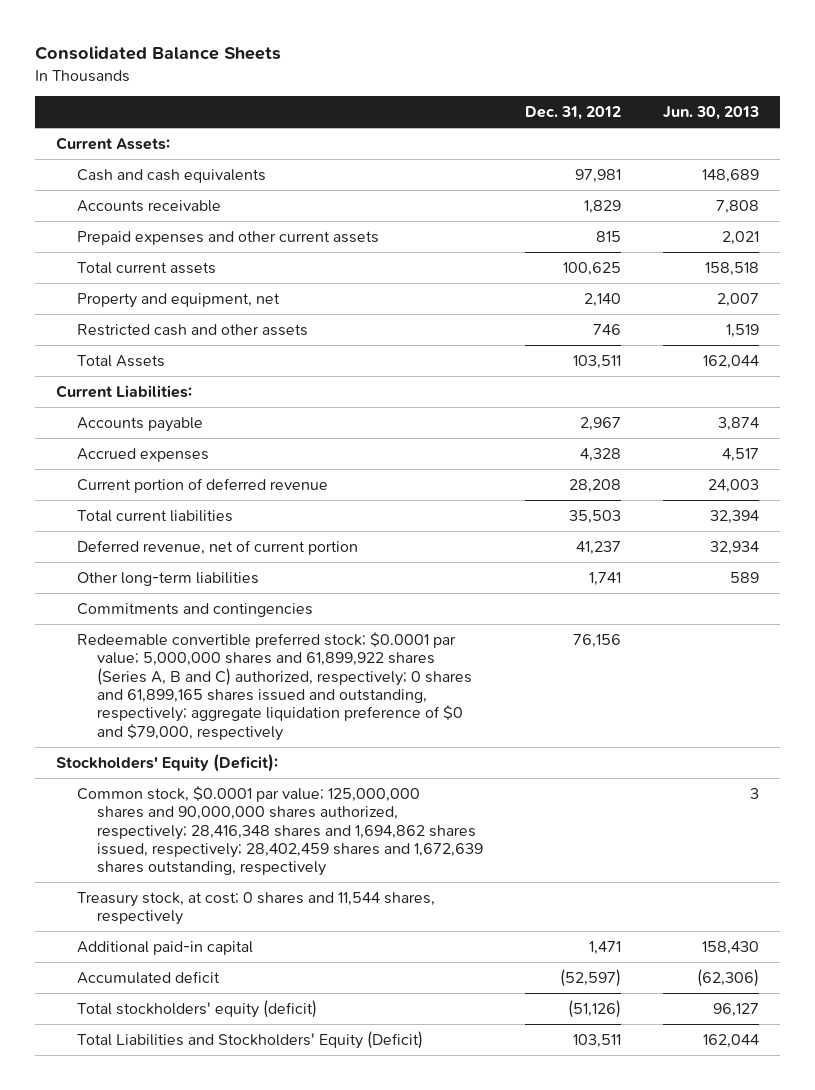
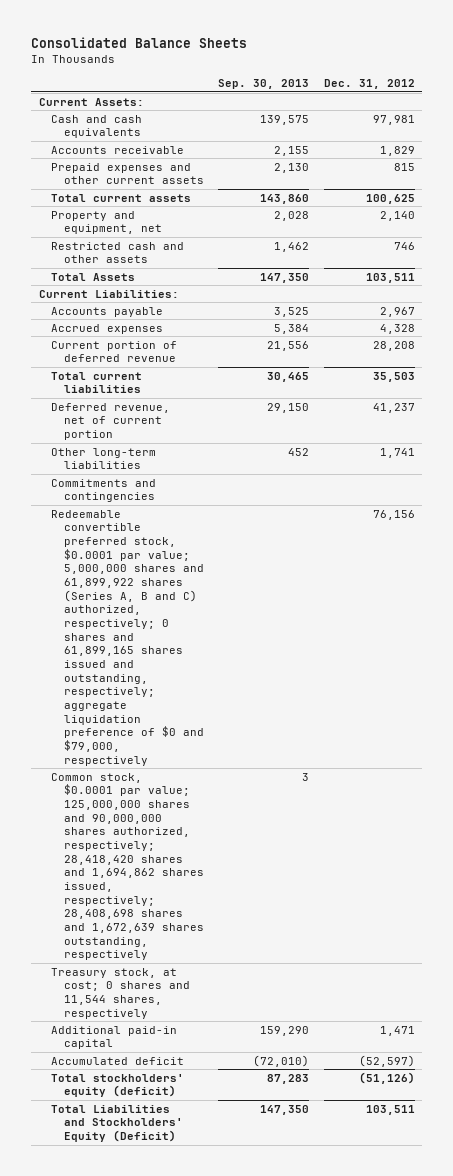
- | Dec. 31, 2012 | Jun. 30, 2013
+ | Sep. 30, 2013 | Dec. 31, 2012
- Redeemable convertible preferred stock; $0.0001 par value; 5,000,000 shares and 61,899,922 shares (Series A, B and C) authorized, respectively; 0 shares and 61,899,165 shares issued and outstanding, respectively; aggregate liquidation preference of $0 and $79,000, respectively | 76,156 |
- Stockholders' Equity (Deficit):
- Common stock, $0.0001 par value; 125,000,000 shares and 90,000,000 shares authorized, respectively; 28,416,348 shares and 1,694,862 shares issued, respectively; 28,402,459 shares and 1,672,639 shares outstanding, respectively | | 3
+ Redeemable convertible preferred stock, $0.0001 par value; 5,000,000 shares and 61,899,922 shares (Series A, B and C) authorized, respectively; 0 shares and 61,899,165 shares issued and outstanding, respectively; aggregate liquidation preference of $0 and $79,000, respectively | | 76,156
+ Common stock, $0.0001 par value; 125,000,000 shares and 90,000,000 shares authorized, respectively; 28,418,420 shares and 1,694,862 shares issued, respectively; 28,408,698 shares and 1,672,639 shares outstanding, respectively | 3 |

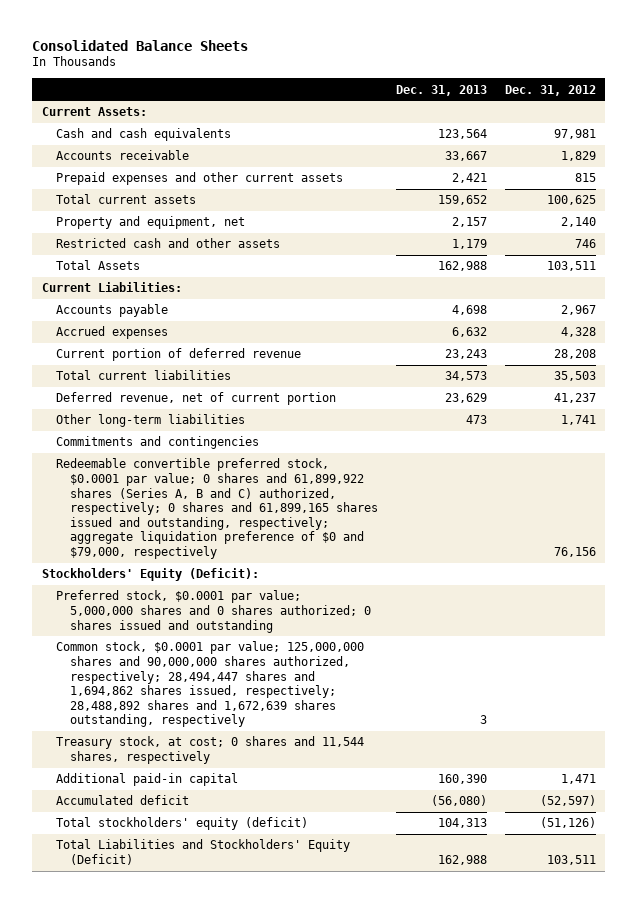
- | Sep. 30, 2013 | Dec. 31, 2012
+ | Dec. 31, 2013 | Dec. 31, 2012
- Redeemable convertible preferred stock, $0.0001 par value; 5,000,000 shares and 61,899,922 shares (Series A, B and C) authorized, respectively; 0 shares and 61,899,165 shares issued and outstanding, respectively; aggregate liquidation preference of $0 and $79,000, respectively | | 76,156
- Common stock, $0.0001 par value; 125,000,000 shares and 90,000,000 shares authorized, respectively; 28,418,420 shares and 1,694,862 shares issued, respectively; 28,408,698 shares and 1,672,639 shares outstanding, respectively | 3 |
+ Redeemable convertible preferred stock, $0.0001 par value; 0 shares and 61,899,922 shares (Series A, B and C) authorized, respectively; 0 shares and 61,899,165 shares issued and outstanding, respectively; aggregate liquidation preference of $0 and $79,000, respectively | | 76,156
+ Stockholders' Equity (Deficit):
+ Preferred stock, $0.0001 par value; 5,000,000 shares and 0 shares authorized; 0 shares issued and outstanding
+ Common stock, $0.0001 par value; 125,000,000 shares and 90,000,000 shares authorized, respectively; 28,494,447 shares and 1,694,862 shares issued, respectively; 28,488,892 shares and 1,672,639 shares outstanding, respectively | 3 |

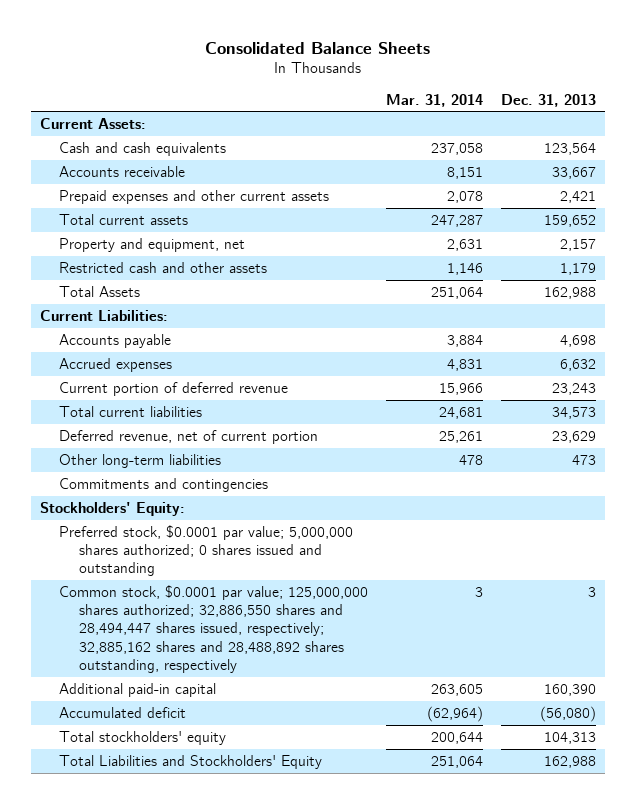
- | Dec. 31, 2013 | Dec. 31, 2012
+ | Mar. 31, 2014 | Dec. 31, 2013
- Redeemable convertible preferred stock, $0.0001 par value; 0 shares and 61,899,922 shares (Series A, B and C) authorized, respectively; 0 shares and 61,899,165 shares issued and outstanding, respectively; aggregate liquidation preference of $0 and $79,000, respectively | | 76,156
- Stockholders' Equity (Deficit):
- Preferred stock, $0.0001 par value; 5,000,000 shares and 0 shares authorized; 0 shares issued and outstanding
- Common stock, $0.0001 par value; 125,000,000 shares and 90,000,000 shares authorized, respectively; 28,494,447 shares and 1,694,862 shares issued, respectively; 28,488,892 shares and 1,672,639 shares outstanding, respectively | 3 |
- Treasury stock, at cost; 0 shares and 11,544 shares, respectively
+ Stockholders' Equity:
+ Preferred stock, $0.0001 par value; 5,000,000 shares authorized; 0 shares issued and outstanding
+ Common stock, $0.0001 par value; 125,000,000 shares authorized; 32,886,550 shares and 28,494,447 shares issued, respectively; 32,885,162 shares and 28,488,892 shares outstanding, respectively | 3 | 3
- Total stockholders' equity (deficit) | 104,313 | (51,126)
- Total Liabilities and Stockholders' Equity (Deficit) | 162,988 | 103,511
+ Total stockholders' equity | 200,644 | 104,313
+ Total Liabilities and Stockholders' Equity | 251,064 | 162,988

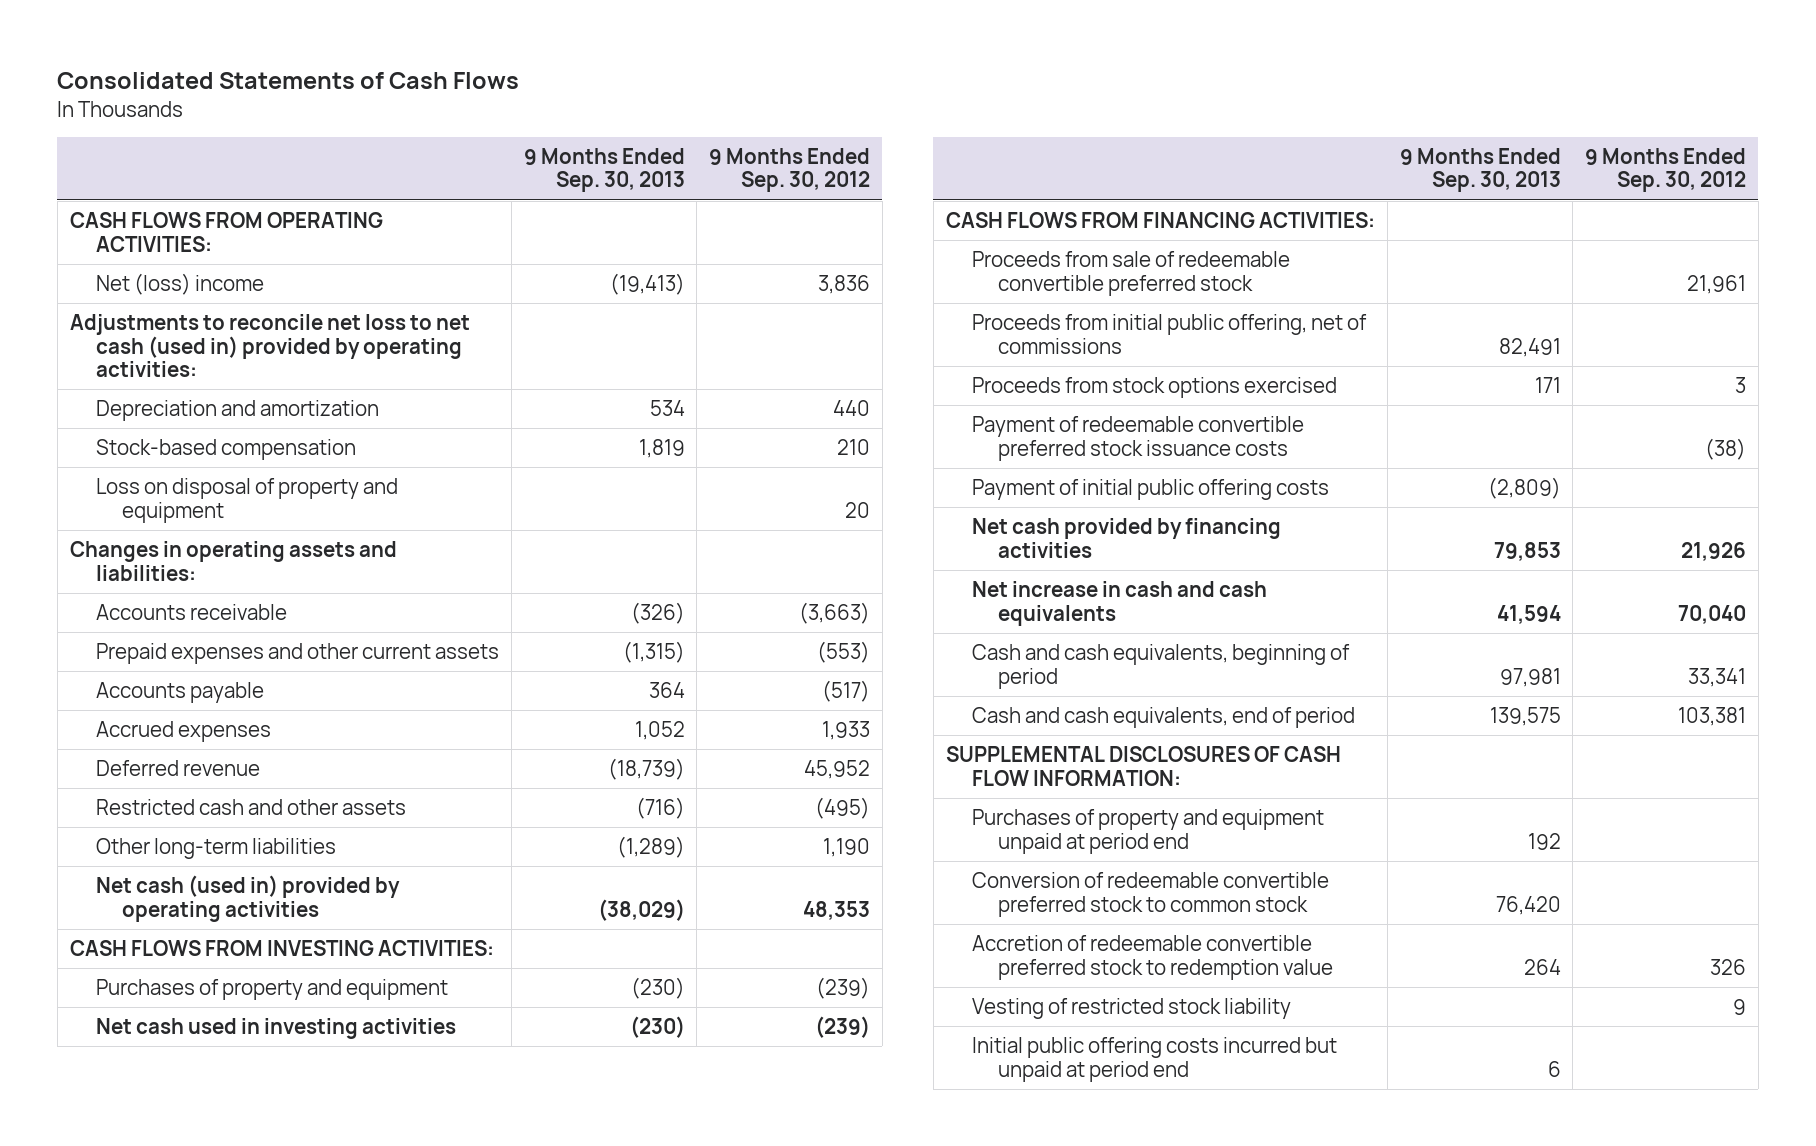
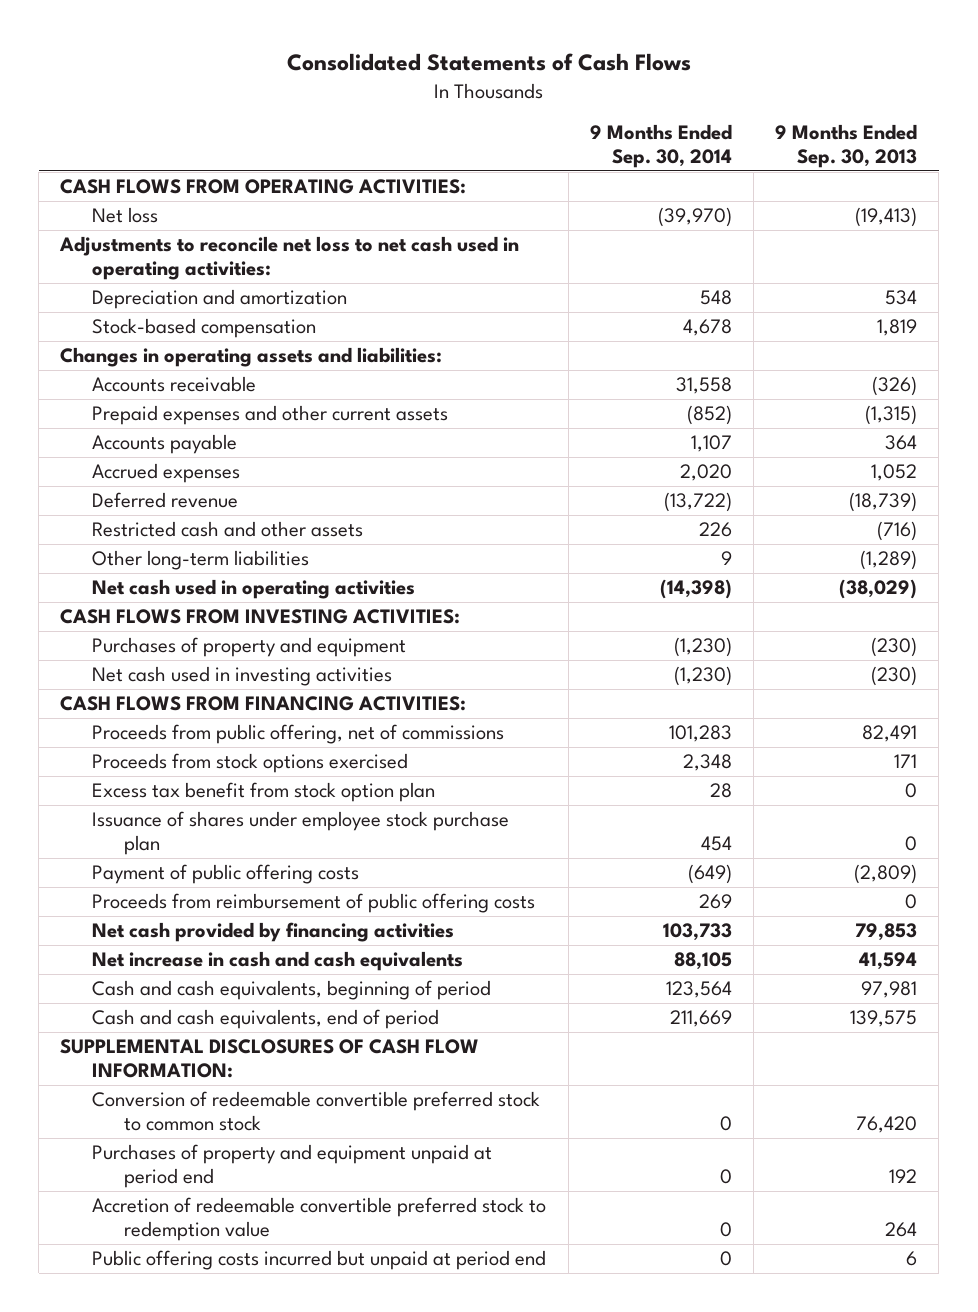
- | 9 Months Ended Sep. 30, 2013 | 9 Months Ended Sep. 30, 2012
+ | 9 Months Ended Sep. 30, 2014 | 9 Months Ended Sep. 30, 2013
- Net (loss) income | (19,413) | 3,836
- Adjustments to reconcile net loss to net cash (used in) provided by operating activities:
+ Net loss | (39,970) | (19,413)
+ Adjustments to reconcile net loss to net cash used in operating activities:
- Loss on disposal of property and equipment | | 20
- Net cash (used in) provided by operating activities | (38,029) | 48,353
+ Net cash used in operating activities | (14,398) | (38,029)
- Proceeds from sale of redeemable convertible preferred stock | | 21,961
- Proceeds from initial public offering, net of commissions | 82,491 |
+ Proceeds from public offering, net of commissions | 101,283 | 82,491
- Payment of redeemable convertible preferred stock issuance costs | | (38)
- Payment of initial public offering costs | (2,809) |
+ Excess tax benefit from stock option plan | 28 | 0
+ Issuance of shares under employee stock purchase plan | 454 | 0
+ Payment of public offering costs | (649) | (2,809)
+ Proceeds from reimbursement of public offering costs | 269 | 0
moved down: Purchases of property and equipment unpaid at period end | 0 | 192
- Vesting of restricted stock liability | | 9
- Initial public offering costs incurred but unpaid at period end | 6 |
+ Public offering costs incurred but unpaid at period end | 0 | 6

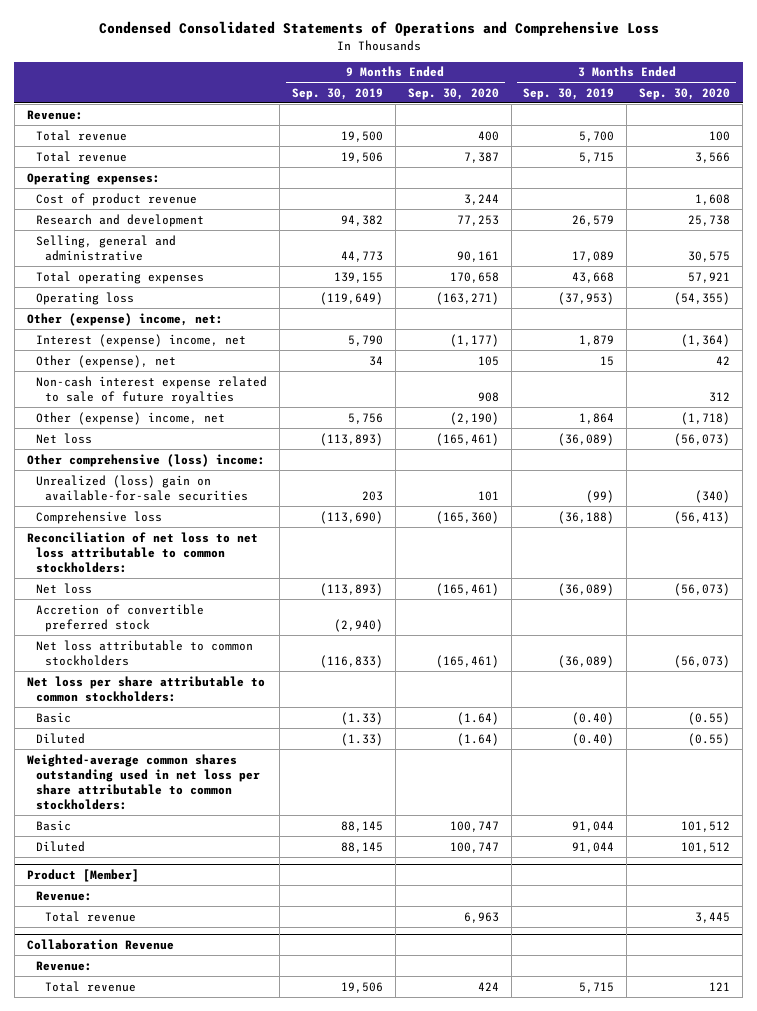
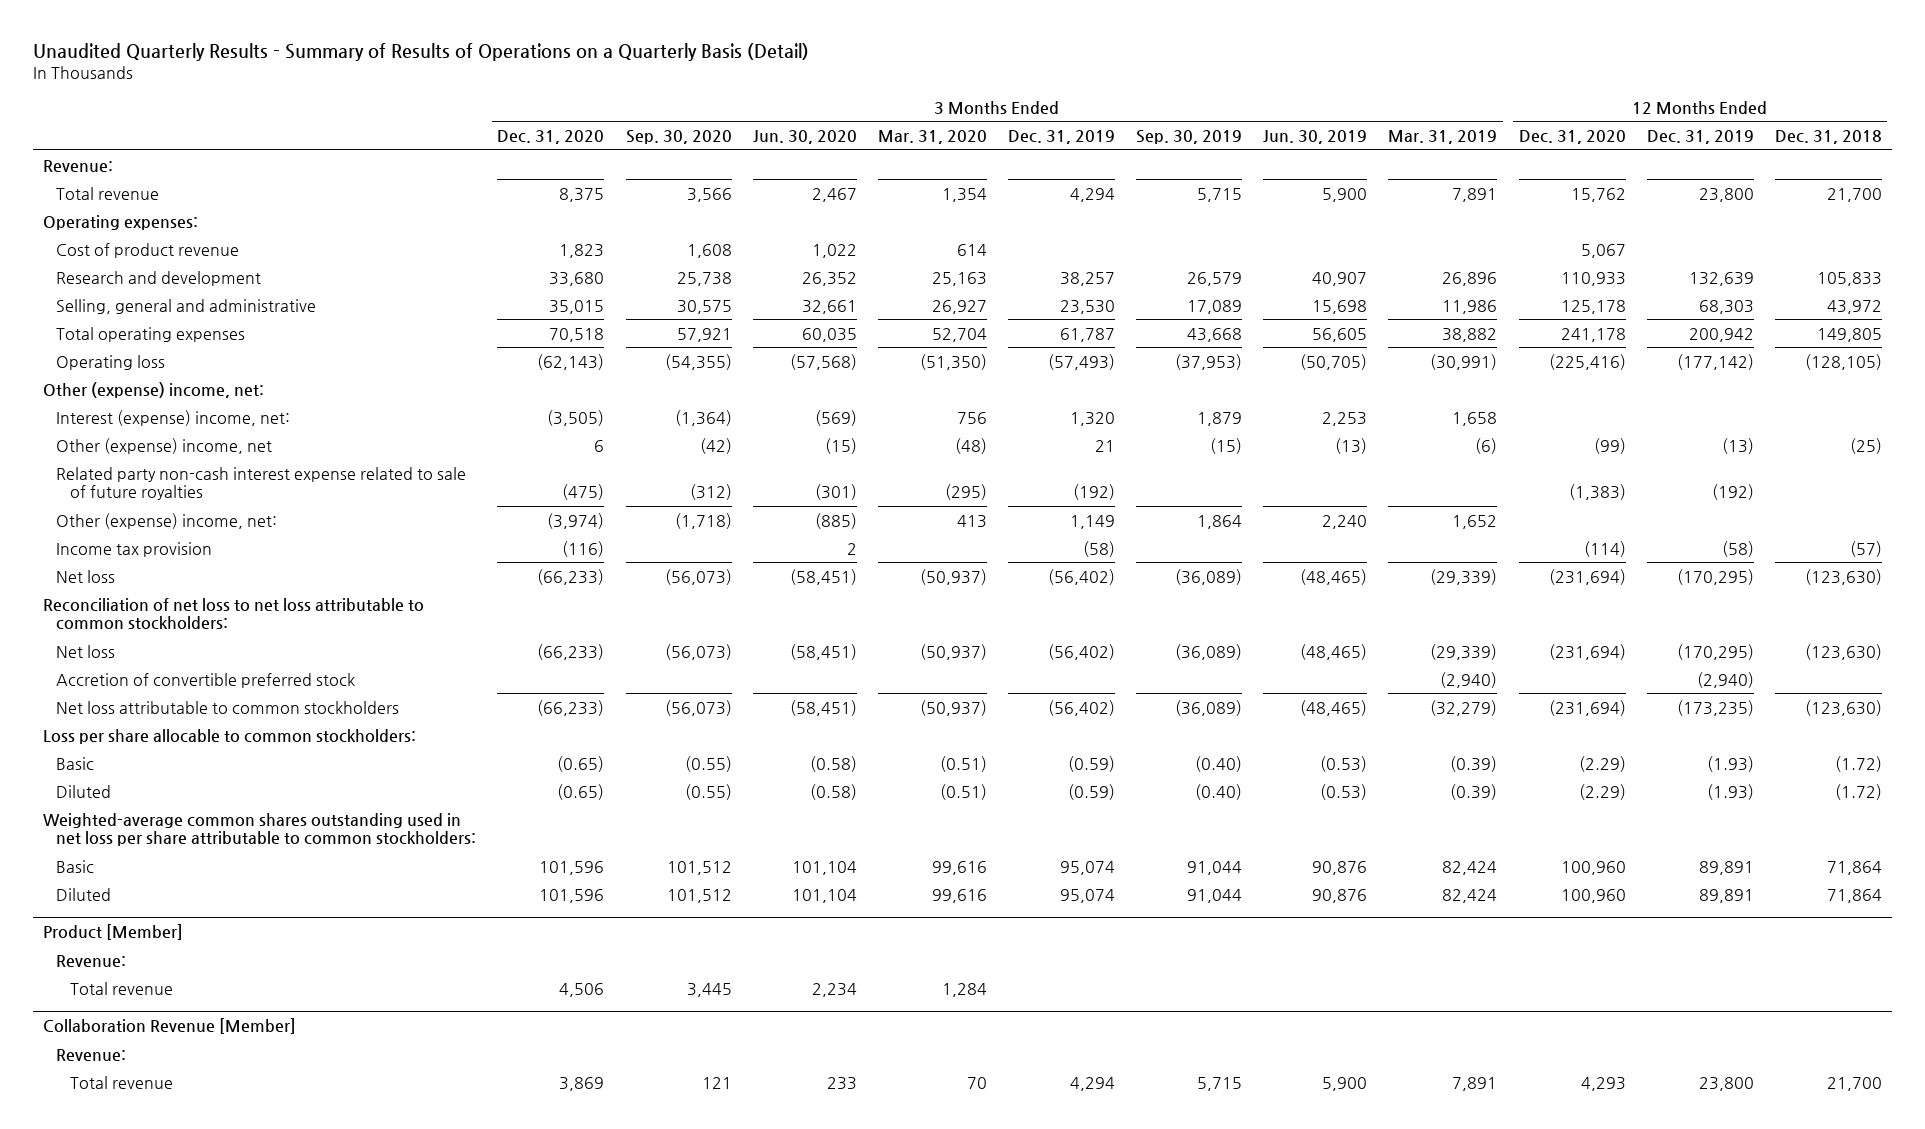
- Condensed Consolidated Statements of Operations and Comprehensive Loss
+ Unaudited Quarterly Results - Summary of Results of Operations on a Quarterly Basis (Detail)
- | 9 Months Ended Sep. 30, 2019 | 9 Months Ended Sep. 30, 2020 | 3 Months Ended Sep. 30, 2019 | 3 Months Ended Sep. 30, 2020
+ | 3 Months Ended Dec. 31, 2020 | 3 Months Ended Sep. 30, 2020 | 3 Months Ended Jun. 30, 2020 | 3 Months Ended Mar. 31, 2020 | 3 Months Ended Dec. 31, 2019 | 3 Months Ended Sep. 30, 2019 | 3 Months Ended Jun. 30, 2019 | 3 Months Ended Mar. 31, 2019 | 12 Months Ended Dec. 31, 2020 | 12 Months Ended Dec. 31, 2019 | 12 Months Ended Dec. 31, 2018
- Total revenue | 19,500 | 400 | 5,700 | 100
- Interest (expense) income, net | 5,790 | (1,177) | 1,879 | (1,364)
- Other (expense), net | 34 | 105 | 15 | 42
- Non-cash interest expense related to sale of future royalties | | 908 | | 312
- Other (expense) income, net | 5,756 | (2,190) | 1,864 | (1,718)
+ Interest (expense) income, net: | (3,505) | (1,364) | (569) | 756 | 1,320 | 1,879 | 2,253 | 1,658 | | |
+ Other (expense) income, net | 6 | (42) | (15) | (48) | 21 | (15) | (13) | (6) | (99) | (13) | (25)
+ Related party non-cash interest expense related to sale of future royalties | (475) | (312) | (301) | (295) | (192) | | | | (1,383) | (192) |
+ Other (expense) income, net: | (3,974) | (1,718) | (885) | 413 | 1,149 | 1,864 | 2,240 | 1,652 | | |
+ Income tax provision | (116) | | 2 | | (58) | | | | (114) | (58) | (57)
- Other comprehensive (loss) income:
- Unrealized (loss) gain on available-for-sale securities | 203 | 101 | (99) | (340)
- Comprehensive loss | (113,690) | (165,360) | (36,188) | (56,413)
- Net loss per share attributable to common stockholders:
+ Loss per share allocable to common stockholders:
- Collaboration Revenue
+ Collaboration Revenue [Member]

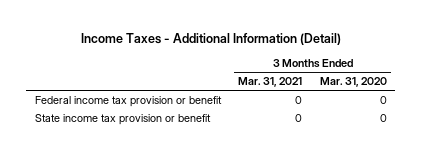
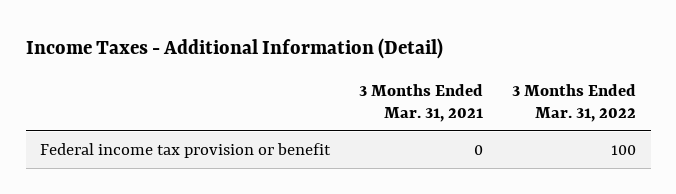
- | 3 Months Ended Mar. 31, 2021 | 3 Months Ended Mar. 31, 2020
+ | 3 Months Ended Mar. 31, 2021 | 3 Months Ended Mar. 31, 2022
- State income tax provision or benefit | 0 | 0

